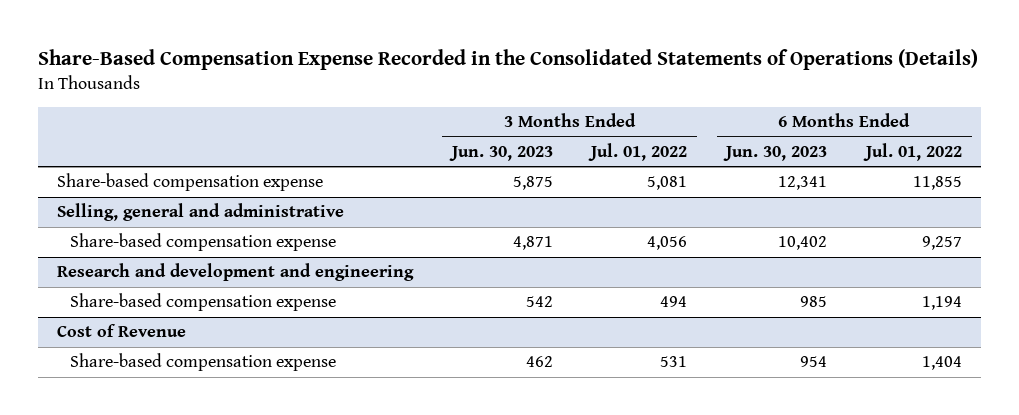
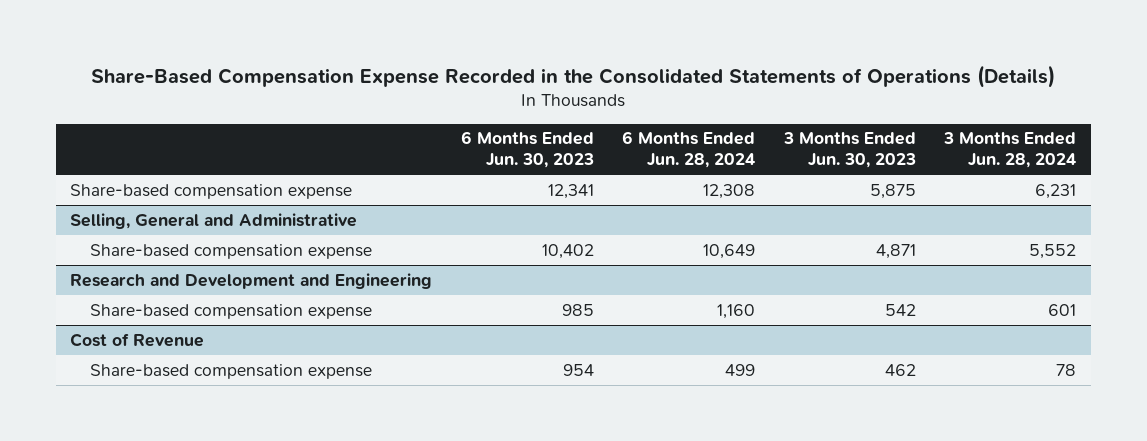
- | 3 Months Ended Jun. 30, 2023 | 3 Months Ended Jul. 01, 2022 | 6 Months Ended Jun. 30, 2023 | 6 Months Ended Jul. 01, 2022
+ | 6 Months Ended Jun. 30, 2023 | 6 Months Ended Jun. 28, 2024 | 3 Months Ended Jun. 30, 2023 | 3 Months Ended Jun. 28, 2024
- Selling, general and administrative
+ Selling, General and Administrative
- Research and development and engineering
+ Research and Development and Engineering

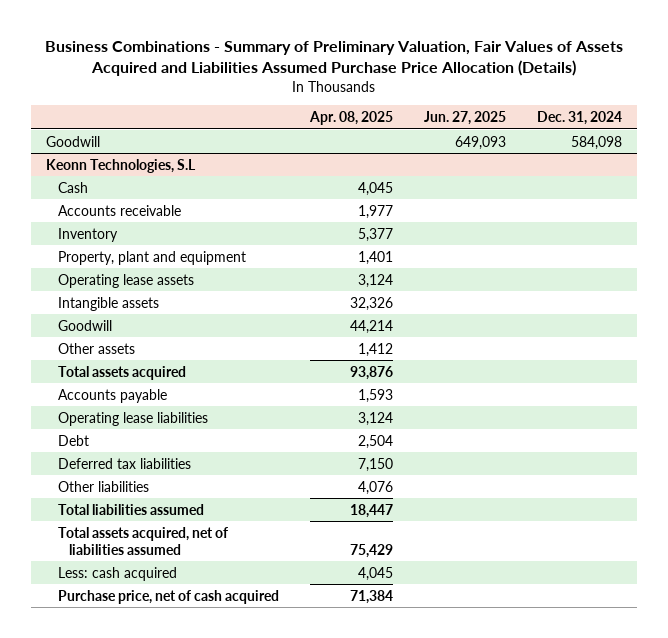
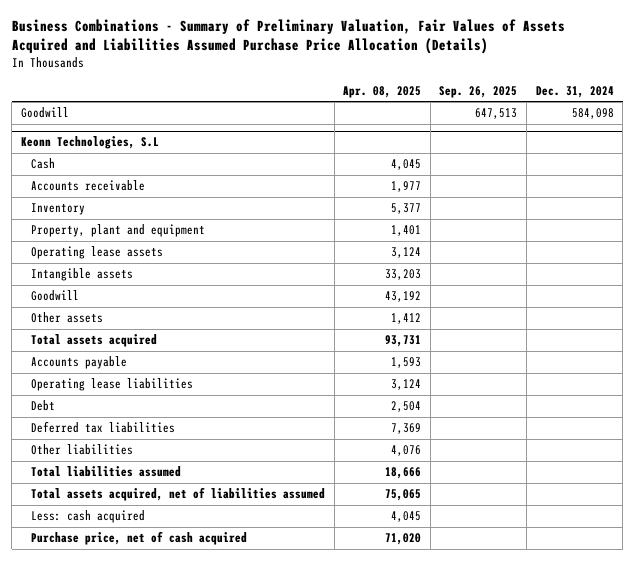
- | Apr. 08, 2025 | Jun. 27, 2025 | Dec. 31, 2024
+ | Apr. 08, 2025 | Sep. 26, 2025 | Dec. 31, 2024
@ Keonn Technologies, S.L
- Intangible assets | 32,326 | |
- Goodwill | 44,214 | |
+ Intangible assets | 33,203 | |
+ Goodwill | 43,192 | |
- Total assets acquired | 93,876 | |
+ Total assets acquired | 93,731 | |
- Deferred tax liabilities | 7,150 | |
+ Deferred tax liabilities | 7,369 | |
- Total liabilities assumed | 18,447 | |
- Total assets acquired, net of liabilities assumed | 75,429 | |
+ Total liabilities assumed | 18,666 | |
+ Total assets acquired, net of liabilities assumed | 75,065 | |
- Purchase price, net of cash acquired | 71,384 | |
+ Purchase price, net of cash acquired | 71,020 | |

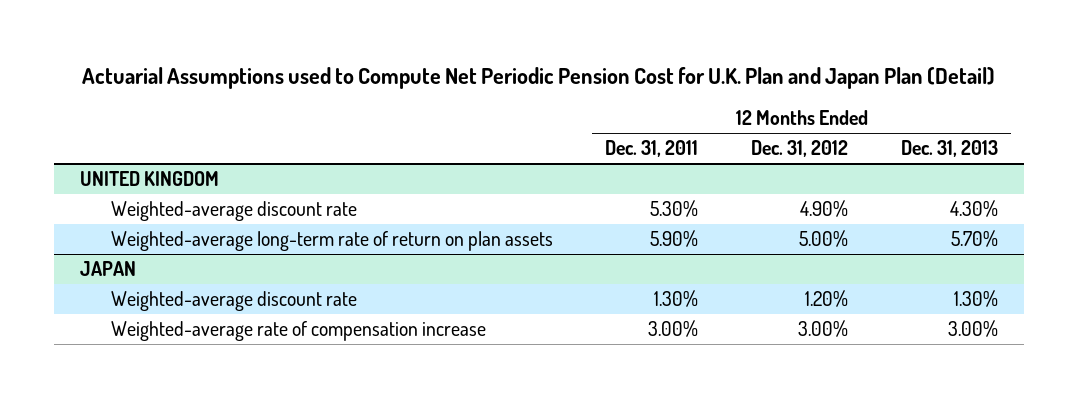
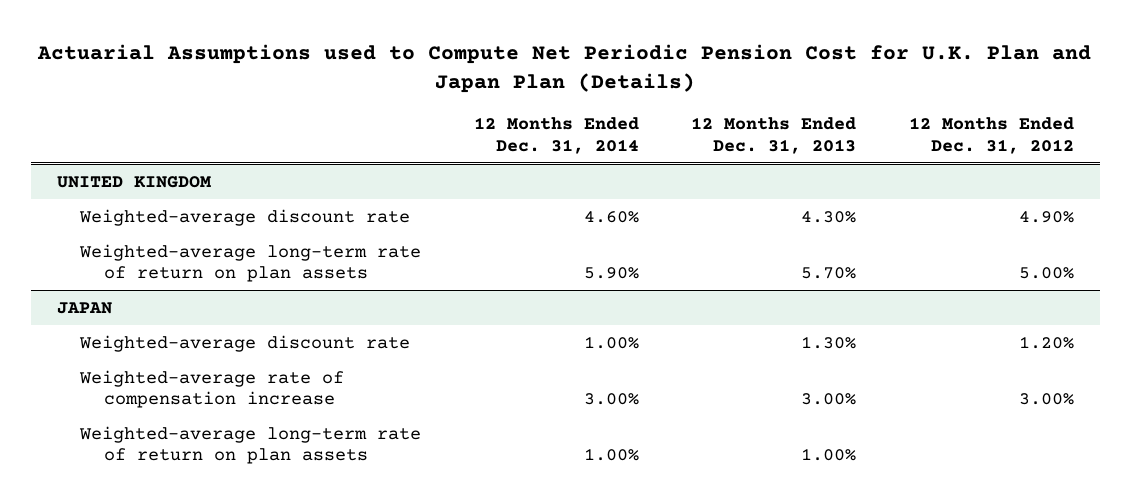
- Actuarial Assumptions used to Compute Net Periodic Pension Cost for U.K. Plan and Japan Plan (Detail)
+ Actuarial Assumptions used to Compute Net Periodic Pension Cost for U.K. Plan and Japan Plan (Details)
- | 12 Months Ended Dec. 31, 2011 | 12 Months Ended Dec. 31, 2012 | 12 Months Ended Dec. 31, 2013
+ | 12 Months Ended Dec. 31, 2014 | 12 Months Ended Dec. 31, 2013 | 12 Months Ended Dec. 31, 2012
@ JAPAN
+ Weighted-average long-term rate of return on plan assets | 1.00% | 1.00% |

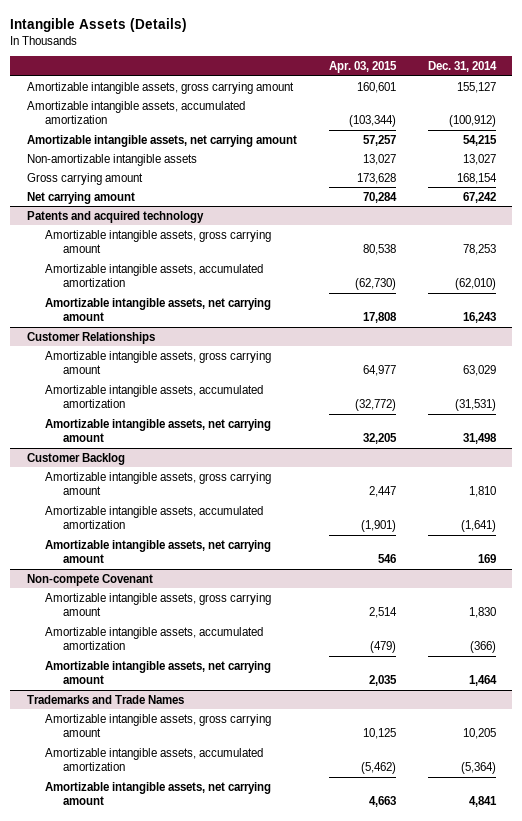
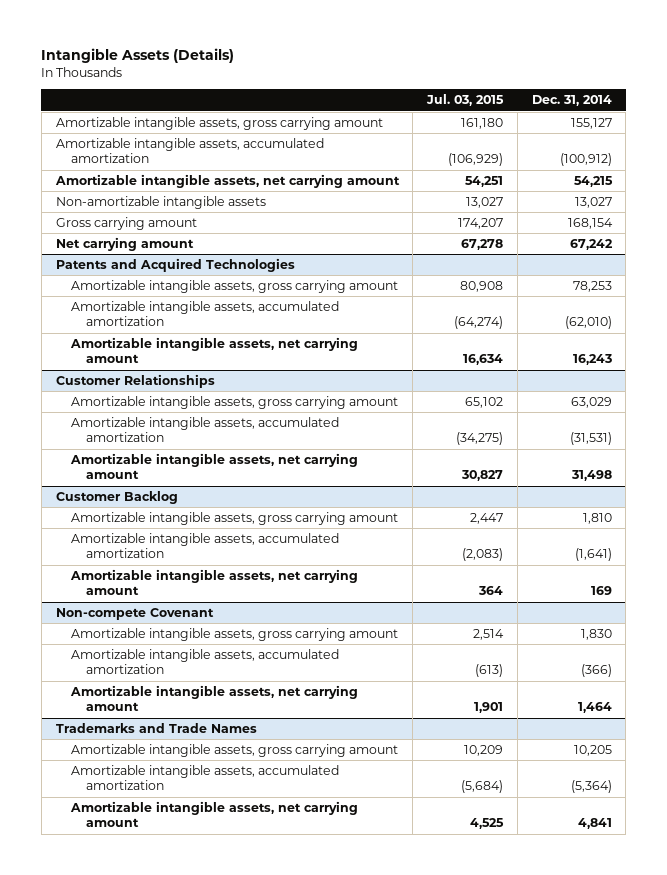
- | Apr. 03, 2015 | Dec. 31, 2014
+ | Jul. 03, 2015 | Dec. 31, 2014
- Patents and acquired technology
+ Patents and Acquired Technologies

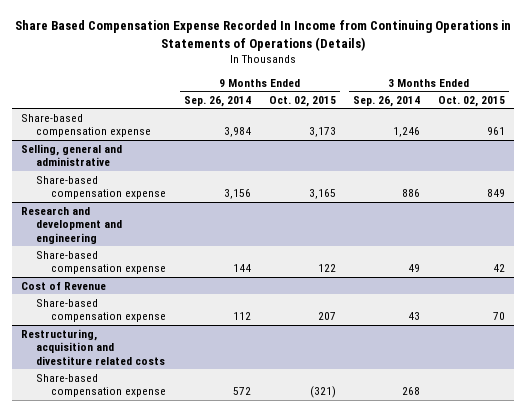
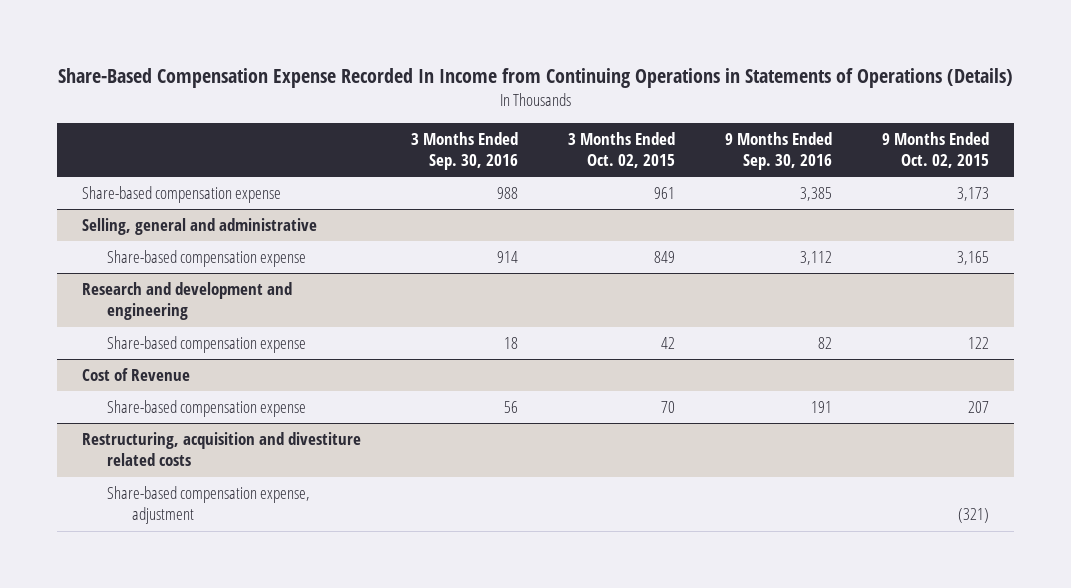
- Share Based Compensation Expense Recorded In Income from Continuing Operations in Statements of Operations (Details)
+ Share-Based Compensation Expense Recorded In Income from Continuing Operations in Statements of Operations (Details)
- | 9 Months Ended Sep. 26, 2014 | 9 Months Ended Oct. 02, 2015 | 3 Months Ended Sep. 26, 2014 | 3 Months Ended Oct. 02, 2015
+ | 3 Months Ended Sep. 30, 2016 | 3 Months Ended Oct. 02, 2015 | 9 Months Ended Sep. 30, 2016 | 9 Months Ended Oct. 02, 2015
@ Restructuring, acquisition and divestiture related costs
- Share-based compensation expense | 572 | (321) | 268 |
+ Share-based compensation expense, adjustment | | | | (321)

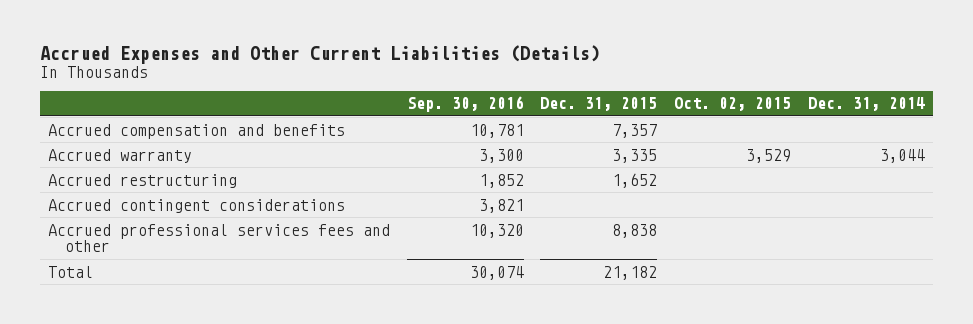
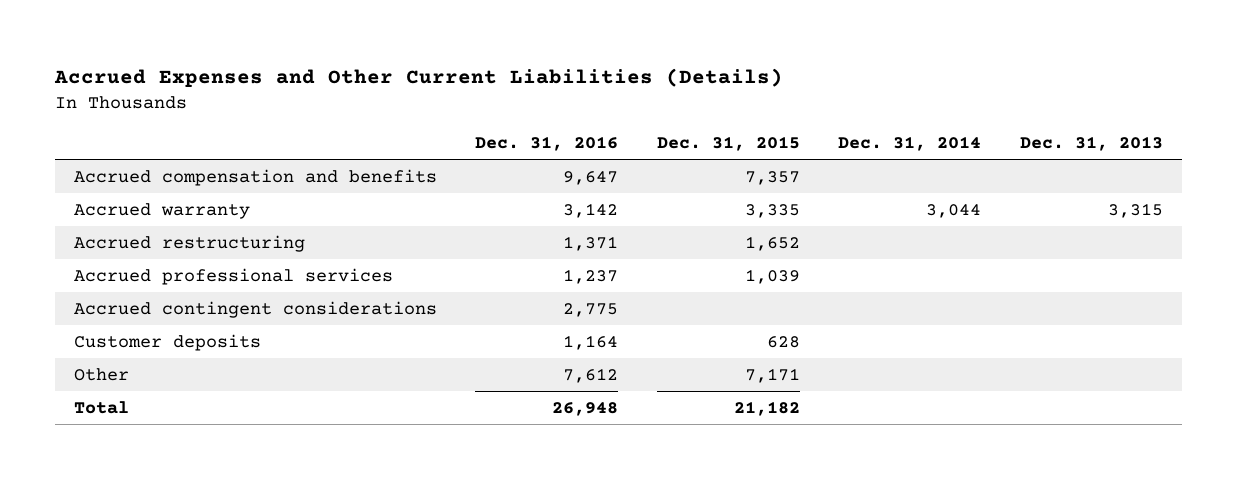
- | Sep. 30, 2016 | Dec. 31, 2015 | Oct. 02, 2015 | Dec. 31, 2014
+ | Dec. 31, 2016 | Dec. 31, 2015 | Dec. 31, 2014 | Dec. 31, 2013
+ Accrued professional services | 1,237 | 1,039 | |
- Accrued professional services fees and other | 10,320 | 8,838 | |
+ Customer deposits | 1,164 | 628 | |
+ Other | 7,612 | 7,171 | |

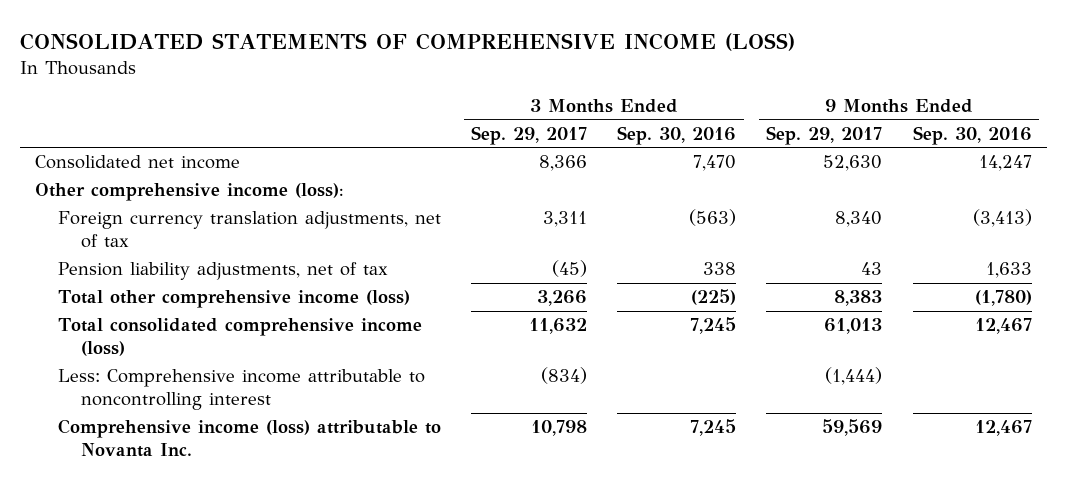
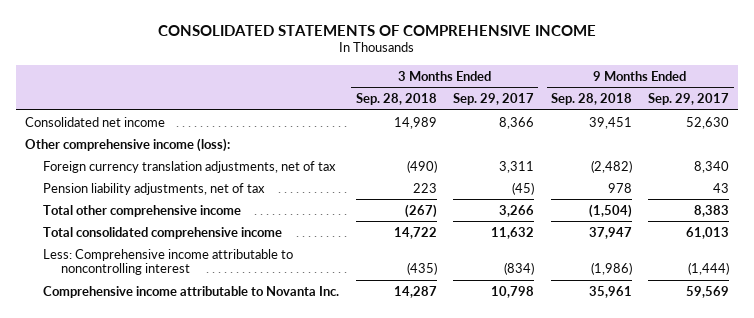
- CONSOLIDATED STATEMENTS OF COMPREHENSIVE INCOME (LOSS)
+ CONSOLIDATED STATEMENTS OF COMPREHENSIVE INCOME
- | 3 Months Ended Sep. 29, 2017 | 3 Months Ended Sep. 30, 2016 | 9 Months Ended Sep. 29, 2017 | 9 Months Ended Sep. 30, 2016
+ | 3 Months Ended Sep. 28, 2018 | 3 Months Ended Sep. 29, 2017 | 9 Months Ended Sep. 28, 2018 | 9 Months Ended Sep. 29, 2017
- Total other comprehensive income (loss) | 3,266 | (225) | 8,383 | (1,780)
- Total consolidated comprehensive income (loss) | 11,632 | 7,245 | 61,013 | 12,467
+ Total other comprehensive income | (267) | 3,266 | (1,504) | 8,383
+ Total consolidated comprehensive income | 14,722 | 11,632 | 37,947 | 61,013
- Comprehensive income (loss) attributable to Novanta Inc. | 10,798 | 7,245 | 59,569 | 12,467
+ Comprehensive income attributable to Novanta Inc. | 14,287 | 10,798 | 35,961 | 59,569

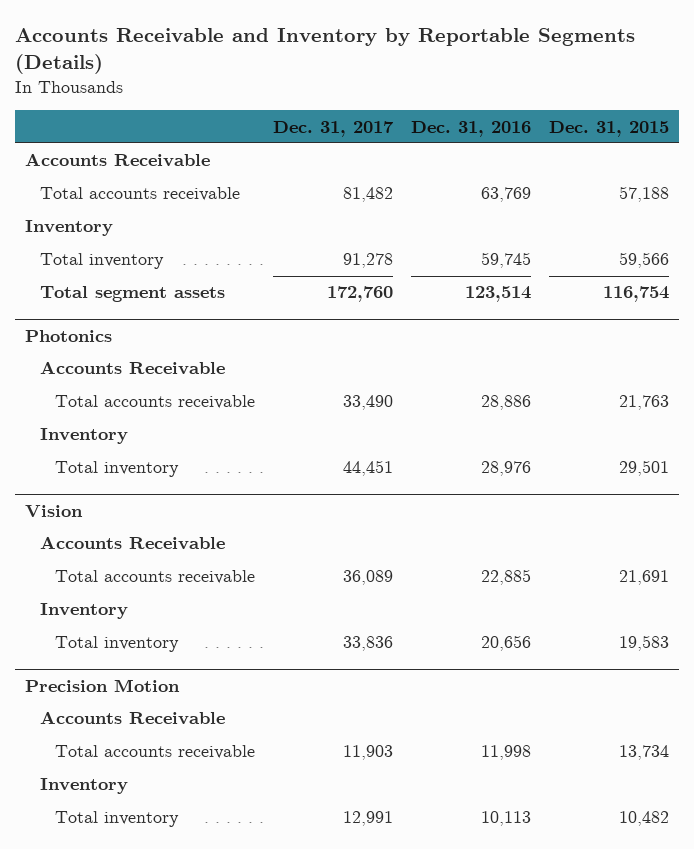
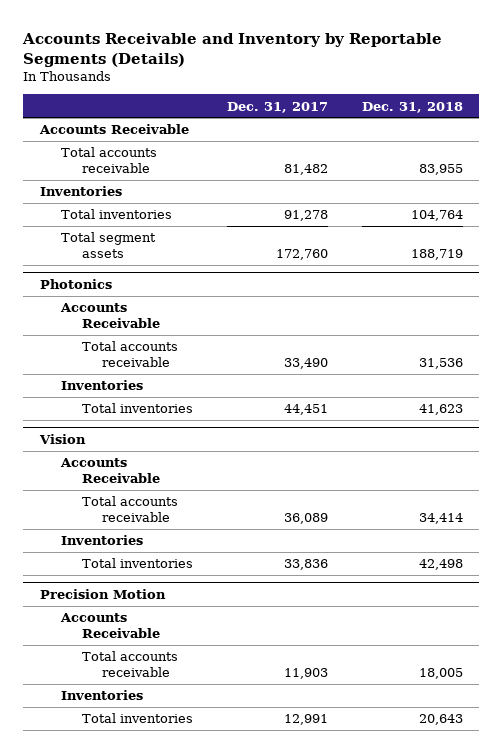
- | Dec. 31, 2017 | Dec. 31, 2016 | Dec. 31, 2015
+ | Dec. 31, 2017 | Dec. 31, 2018
- Inventory
- Total inventory | 91,278 | 59,745 | 59,566
+ Inventories
+ Total inventories | 91,278 | 104,764
@ Photonics
- Inventory
- Total inventory | 44,451 | 28,976 | 29,501
+ Inventories
+ Total inventories | 44,451 | 41,623
@ Vision
- Inventory
- Total inventory | 33,836 | 20,656 | 19,583
+ Inventories
+ Total inventories | 33,836 | 42,498
@ Precision Motion
- Inventory
- Total inventory | 12,991 | 10,113 | 10,482
+ Inventories
+ Total inventories | 12,991 | 20,643

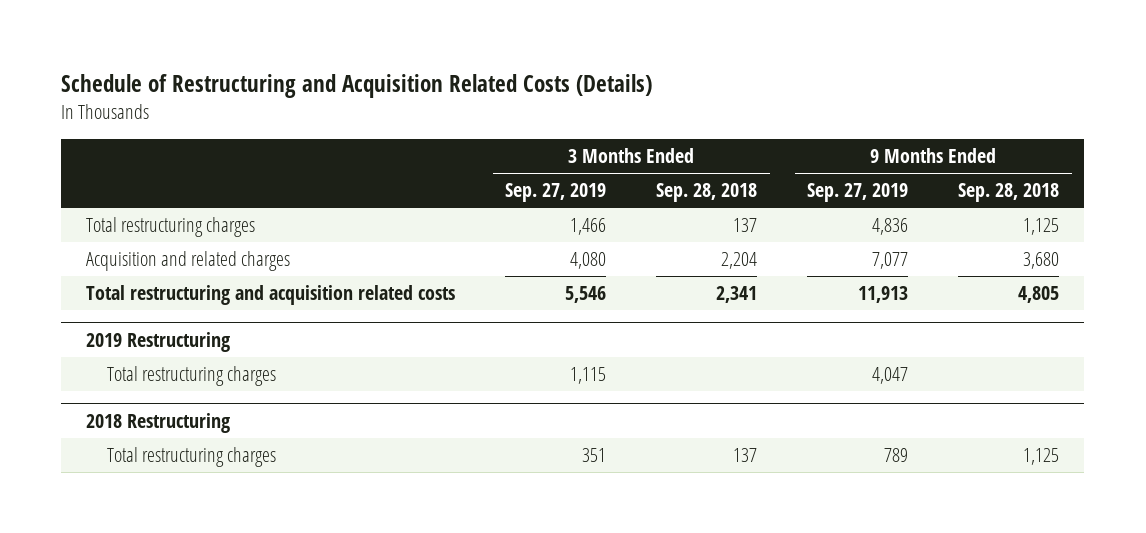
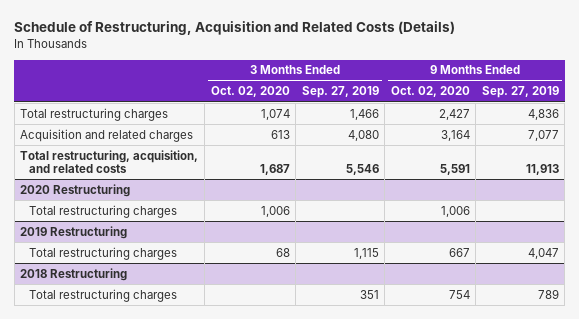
- Schedule of Restructuring and Acquisition Related Costs (Details)
+ Schedule of Restructuring, Acquisition and Related Costs (Details)
- | 3 Months Ended Sep. 27, 2019 | 3 Months Ended Sep. 28, 2018 | 9 Months Ended Sep. 27, 2019 | 9 Months Ended Sep. 28, 2018
+ | 3 Months Ended Oct. 02, 2020 | 3 Months Ended Sep. 27, 2019 | 9 Months Ended Oct. 02, 2020 | 9 Months Ended Sep. 27, 2019
- Total restructuring and acquisition related costs | 5,546 | 2,341 | 11,913 | 4,805
+ Total restructuring, acquisition, and related costs | 1,687 | 5,546 | 5,591 | 11,913
+ 2020 Restructuring
+ Total restructuring charges | 1,006 | | 1,006 |

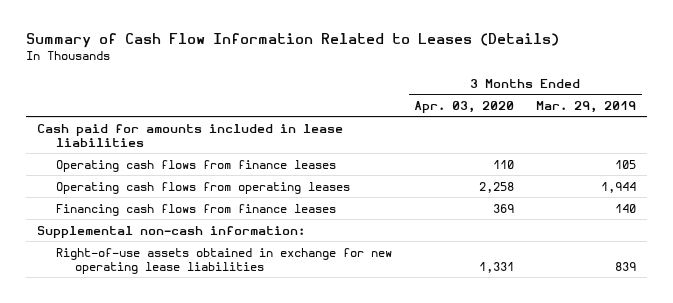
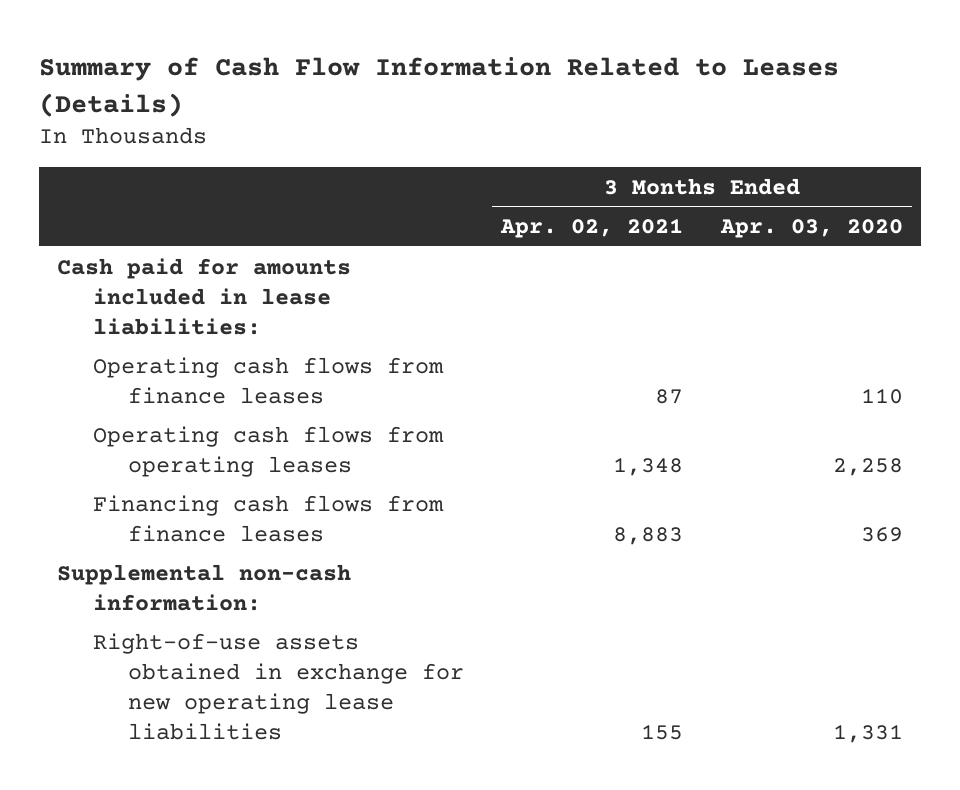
- | 3 Months Ended Apr. 03, 2020 | 3 Months Ended Mar. 29, 2019
+ | 3 Months Ended Apr. 02, 2021 | 3 Months Ended Apr. 03, 2020
- Cash paid for amounts included in lease liabilities
+ Cash paid for amounts included in lease liabilities:

